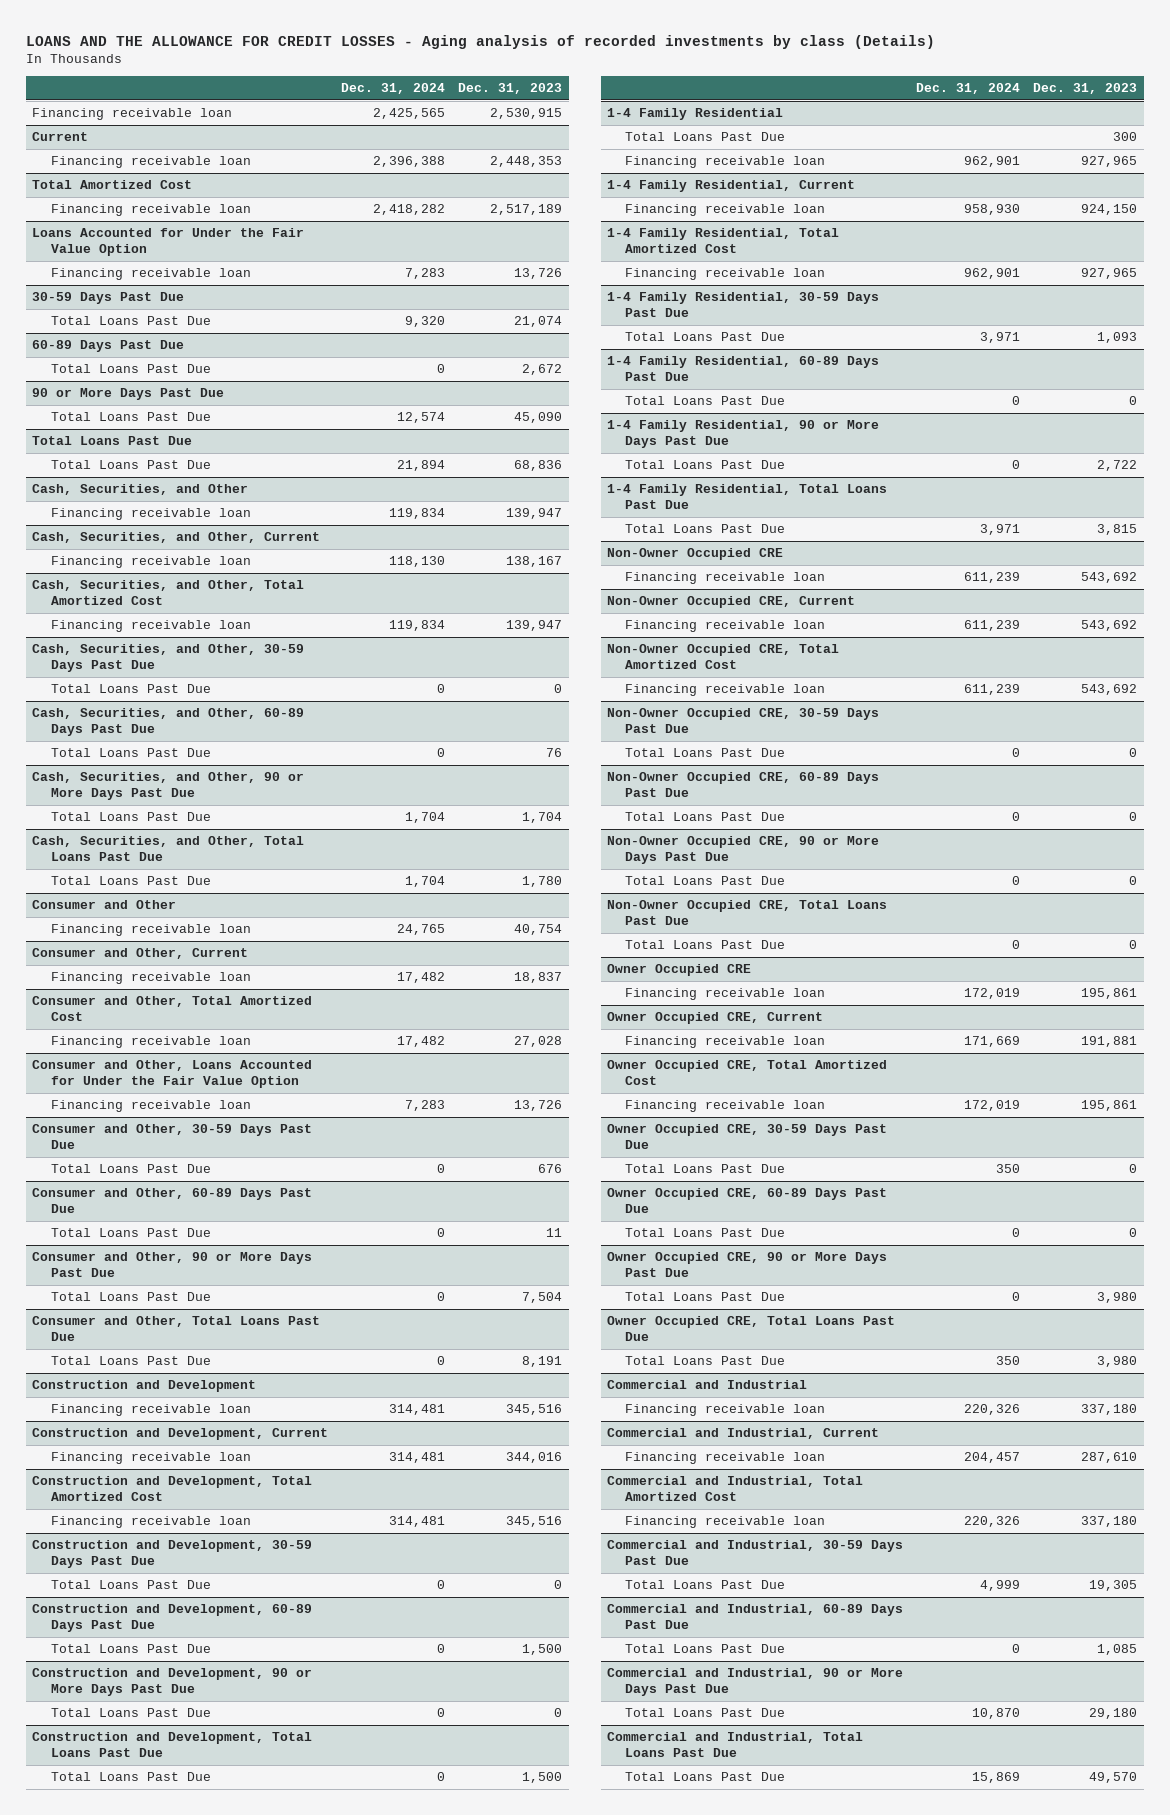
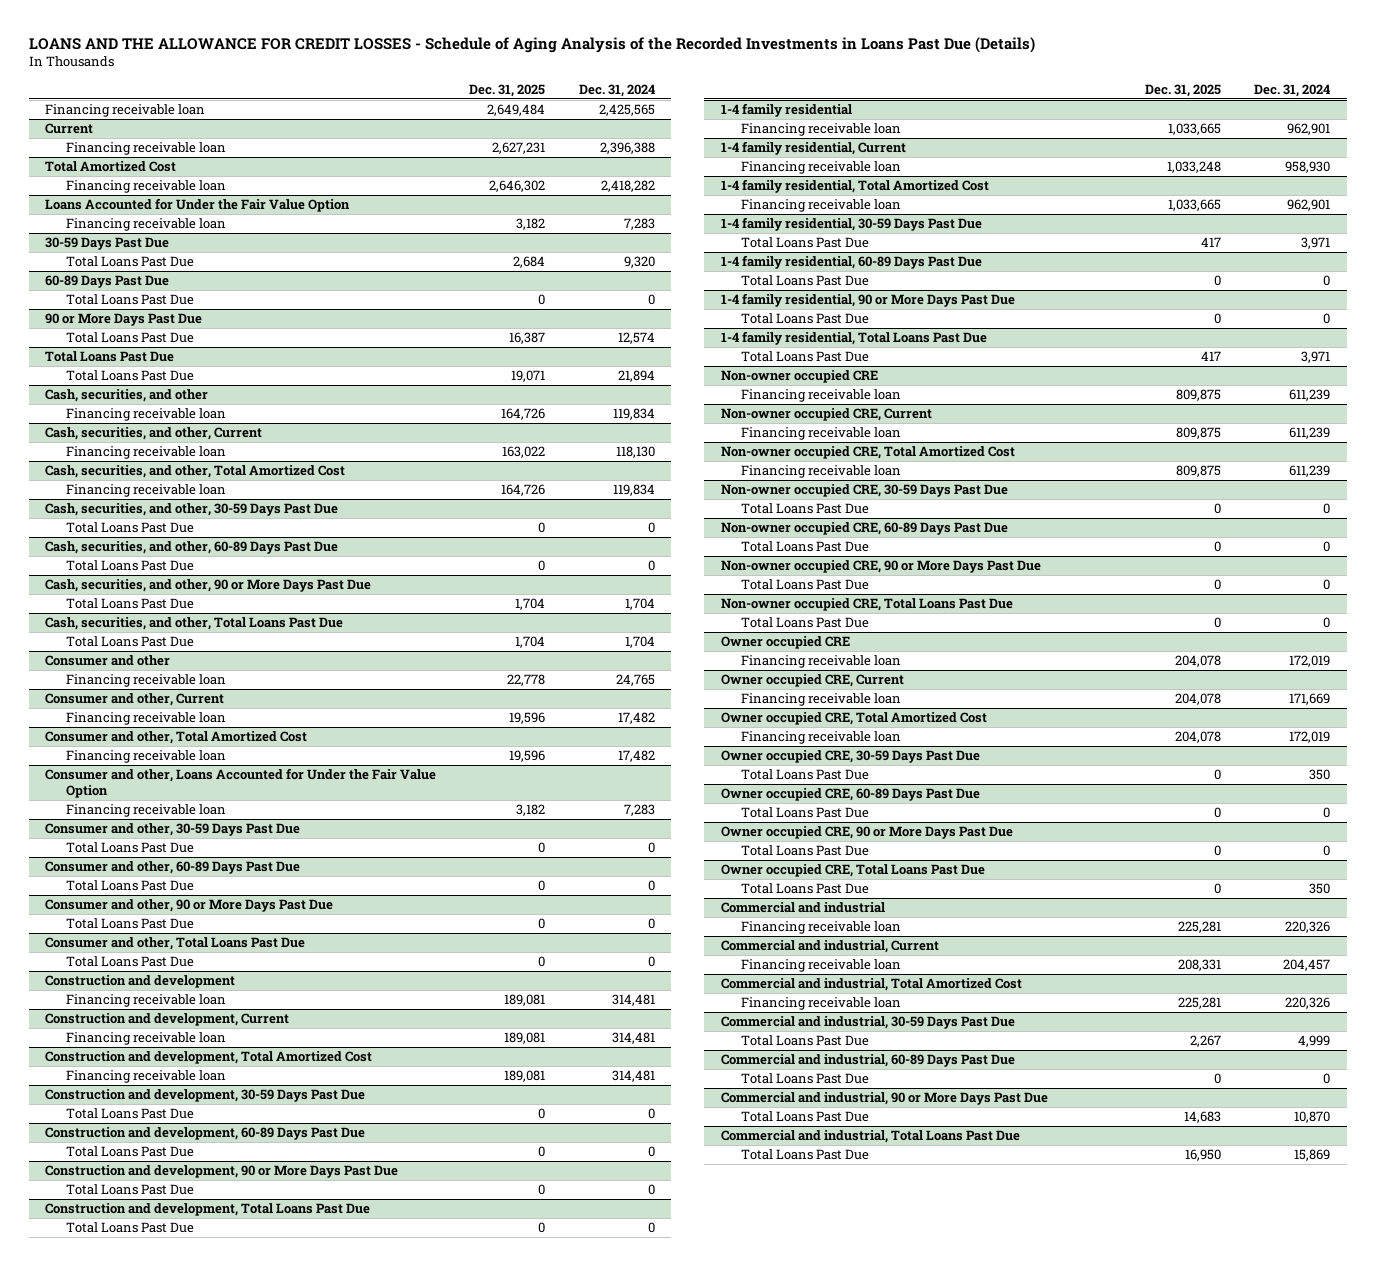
- LOANS AND THE ALLOWANCE FOR CREDIT LOSSES - Aging analysis of recorded investments by class (Details)
+ LOANS AND THE ALLOWANCE FOR CREDIT LOSSES - Schedule of Aging Analysis of the Recorded Investments in Loans Past Due (Details)
- | Dec. 31, 2024 | Dec. 31, 2023
+ | Dec. 31, 2025 | Dec. 31, 2024
- Cash, Securities, and Other
+ Cash, securities, and other
- Cash, Securities, and Other, Current
+ Cash, securities, and other, Current
- Cash, Securities, and Other, Total Amortized Cost
+ Cash, securities, and other, Total Amortized Cost
- Cash, Securities, and Other, 30-59 Days Past Due
+ Cash, securities, and other, 30-59 Days Past Due
- Cash, Securities, and Other, 60-89 Days Past Due
+ Cash, securities, and other, 60-89 Days Past Due
- Cash, Securities, and Other, 90 or More Days Past Due
+ Cash, securities, and other, 90 or More Days Past Due
- Cash, Securities, and Other, Total Loans Past Due
+ Cash, securities, and other, Total Loans Past Due
- Consumer and Other
+ Consumer and other
- Consumer and Other, Current
+ Consumer and other, Current
- Consumer and Other, Total Amortized Cost
+ Consumer and other, Total Amortized Cost
- Consumer and Other, Loans Accounted for Under the Fair Value Option
+ Consumer and other, Loans Accounted for Under the Fair Value Option
- Consumer and Other, 30-59 Days Past Due
+ Consumer and other, 30-59 Days Past Due
- Consumer and Other, 60-89 Days Past Due
+ Consumer and other, 60-89 Days Past Due
- Consumer and Other, 90 or More Days Past Due
+ Consumer and other, 90 or More Days Past Due
- Consumer and Other, Total Loans Past Due
+ Consumer and other, Total Loans Past Due
- Construction and Development
+ Construction and development
- Construction and Development, Current
+ Construction and development, Current
- Construction and Development, Total Amortized Cost
+ Construction and development, Total Amortized Cost
- Construction and Development, 30-59 Days Past Due
+ Construction and development, 30-59 Days Past Due
- Construction and Development, 60-89 Days Past Due
+ Construction and development, 60-89 Days Past Due
- Construction and Development, 90 or More Days Past Due
+ Construction and development, 90 or More Days Past Due
- Construction and Development, Total Loans Past Due
+ Construction and development, Total Loans Past Due
- 1-4 Family Residential
- Total Loans Past Due | | 300
+ 1-4 family residential
- 1-4 Family Residential, Current
+ 1-4 family residential, Current
- 1-4 Family Residential, Total Amortized Cost
+ 1-4 family residential, Total Amortized Cost
- 1-4 Family Residential, 30-59 Days Past Due
+ 1-4 family residential, 30-59 Days Past Due
- 1-4 Family Residential, 60-89 Days Past Due
+ 1-4 family residential, 60-89 Days Past Due
- 1-4 Family Residential, 90 or More Days Past Due
+ 1-4 family residential, 90 or More Days Past Due
- 1-4 Family Residential, Total Loans Past Due
+ 1-4 family residential, Total Loans Past Due
- Non-Owner Occupied CRE
+ Non-owner occupied CRE
- Non-Owner Occupied CRE, Current
+ Non-owner occupied CRE, Current
- Non-Owner Occupied CRE, Total Amortized Cost
+ Non-owner occupied CRE, Total Amortized Cost
- Non-Owner Occupied CRE, 30-59 Days Past Due
+ Non-owner occupied CRE, 30-59 Days Past Due
- Non-Owner Occupied CRE, 60-89 Days Past Due
+ Non-owner occupied CRE, 60-89 Days Past Due
- Non-Owner Occupied CRE, 90 or More Days Past Due
+ Non-owner occupied CRE, 90 or More Days Past Due
- Non-Owner Occupied CRE, Total Loans Past Due
+ Non-owner occupied CRE, Total Loans Past Due
- Owner Occupied CRE
+ Owner occupied CRE
- Owner Occupied CRE, Current
+ Owner occupied CRE, Current
- Owner Occupied CRE, Total Amortized Cost
+ Owner occupied CRE, Total Amortized Cost
- Owner Occupied CRE, 30-59 Days Past Due
+ Owner occupied CRE, 30-59 Days Past Due
- Owner Occupied CRE, 60-89 Days Past Due
+ Owner occupied CRE, 60-89 Days Past Due
- Owner Occupied CRE, 90 or More Days Past Due
+ Owner occupied CRE, 90 or More Days Past Due
- Owner Occupied CRE, Total Loans Past Due
+ Owner occupied CRE, Total Loans Past Due
- Commercial and Industrial
+ Commercial and industrial
- Commercial and Industrial, Current
+ Commercial and industrial, Current
- Commercial and Industrial, Total Amortized Cost
+ Commercial and industrial, Total Amortized Cost
- Commercial and Industrial, 30-59 Days Past Due
+ Commercial and industrial, 30-59 Days Past Due
- Commercial and Industrial, 60-89 Days Past Due
+ Commercial and industrial, 60-89 Days Past Due
- Commercial and Industrial, 90 or More Days Past Due
+ Commercial and industrial, 90 or More Days Past Due
- Commercial and Industrial, Total Loans Past Due
+ Commercial and industrial, Total Loans Past Due

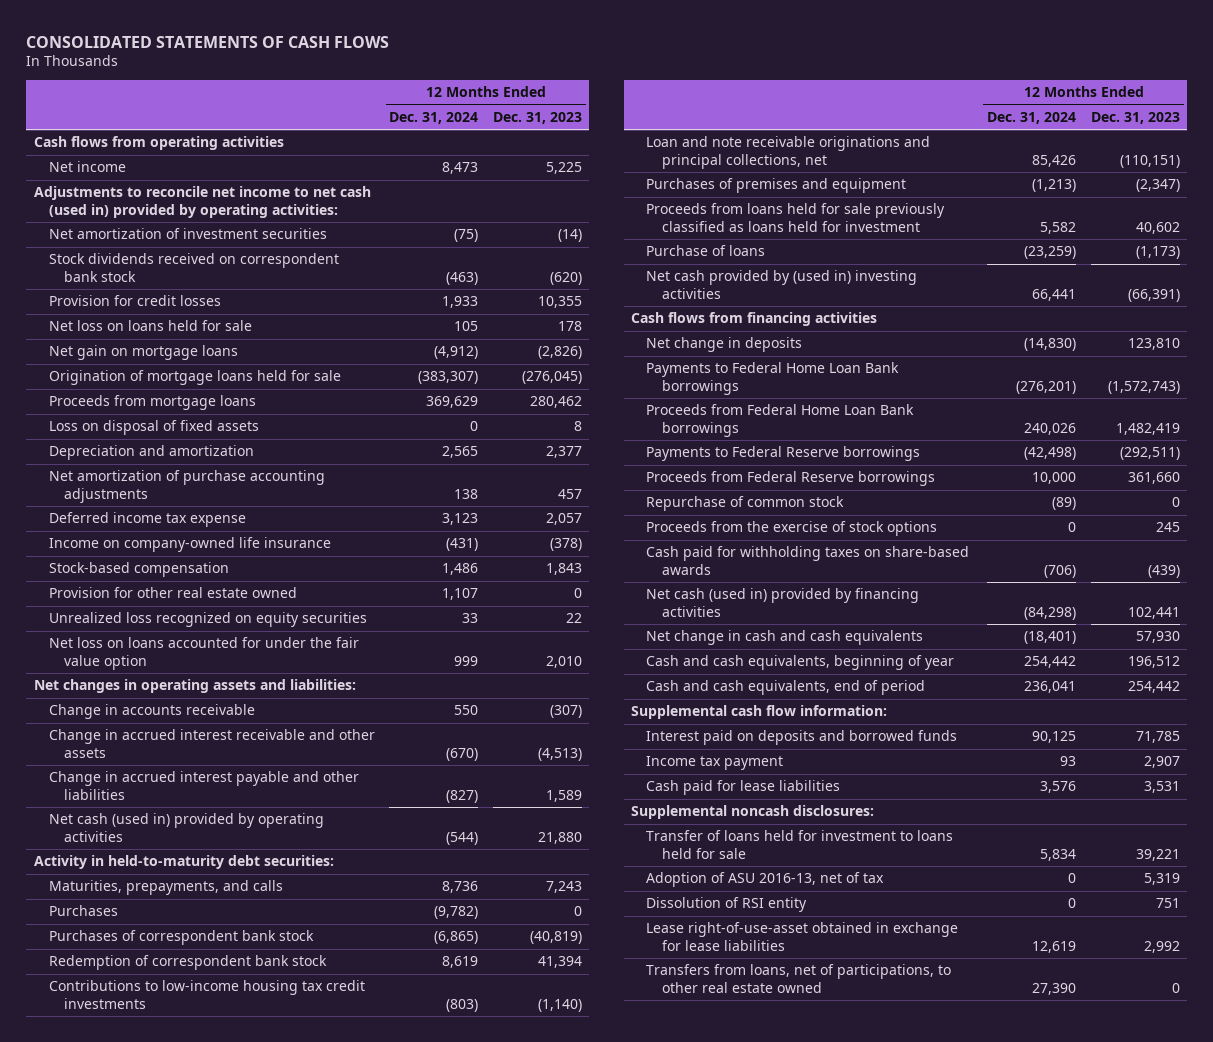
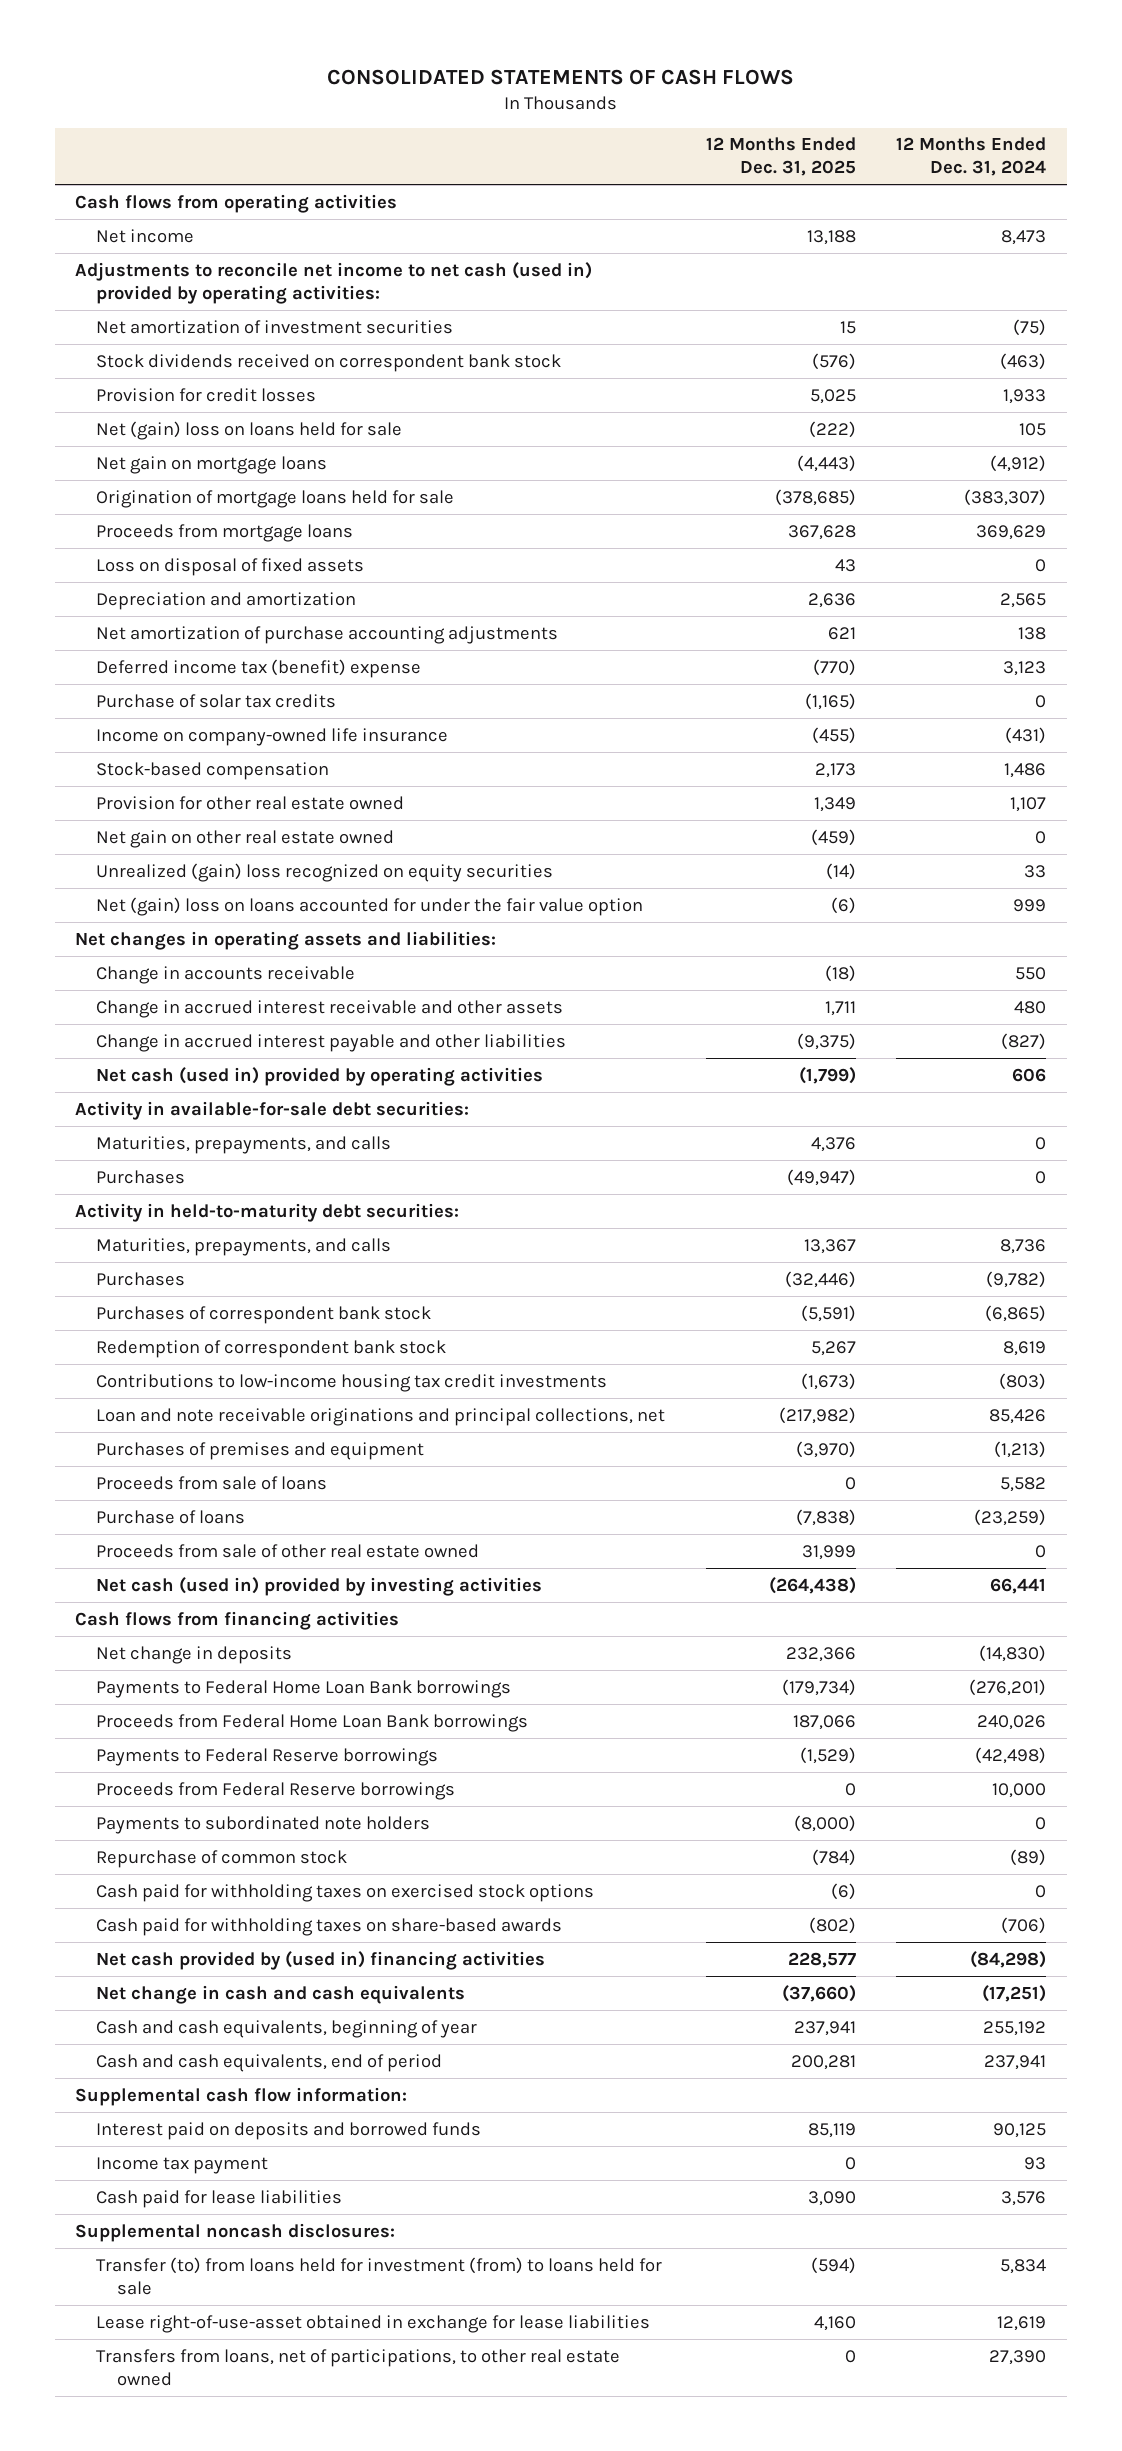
- | 12 Months Ended Dec. 31, 2024 | 12 Months Ended Dec. 31, 2023
+ | 12 Months Ended Dec. 31, 2025 | 12 Months Ended Dec. 31, 2024
- Net loss on loans held for sale | 105 | 178
+ Net (gain) loss on loans held for sale | (222) | 105
- Deferred income tax expense | 3,123 | 2,057
+ Deferred income tax (benefit) expense | (770) | 3,123
+ Purchase of solar tax credits | (1,165) | 0
- Unrealized loss recognized on equity securities | 33 | 22
- Net loss on loans accounted for under the fair value option | 999 | 2,010
+ Net gain on other real estate owned | (459) | 0
+ Unrealized (gain) loss recognized on equity securities | (14) | 33
+ Net (gain) loss on loans accounted for under the fair value option | (6) | 999
- Change in accrued interest receivable and other assets | (670) | (4,513)
+ Change in accrued interest receivable and other assets | 1,711 | 480
- Net cash (used in) provided by operating activities | (544) | 21,880
+ Net cash (used in) provided by operating activities | (1,799) | 606
+ Activity in available-for-sale debt securities:
+ Maturities, prepayments, and calls | 4,376 | 0
+ Purchases | (49,947) | 0
- Proceeds from loans held for sale previously classified as loans held for investment | 5,582 | 40,602
+ Proceeds from sale of loans | 0 | 5,582
- Net cash provided by (used in) investing activities | 66,441 | (66,391)
+ Proceeds from sale of other real estate owned | 31,999 | 0
+ Net cash (used in) provided by investing activities | (264,438) | 66,441
+ Payments to subordinated note holders | (8,000) | 0
- Proceeds from the exercise of stock options | 0 | 245
+ Cash paid for withholding taxes on exercised stock options | (6) | 0
- Net cash (used in) provided by financing activities | (84,298) | 102,441
- Net change in cash and cash equivalents | (18,401) | 57,930
- Cash and cash equivalents, beginning of year | 254,442 | 196,512
- Cash and cash equivalents, end of period | 236,041 | 254,442
+ Net cash provided by (used in) financing activities | 228,577 | (84,298)
+ Net change in cash and cash equivalents | (37,660) | (17,251)
+ Cash and cash equivalents, beginning of year | 237,941 | 255,192
+ Cash and cash equivalents, end of period | 200,281 | 237,941
- Transfer of loans held for investment to loans held for sale | 5,834 | 39,221
- Adoption of ASU 2016-13, net of tax | 0 | 5,319
- Dissolution of RSI entity | 0 | 751
+ Transfer (to) from loans held for investment (from) to loans held for sale | (594) | 5,834

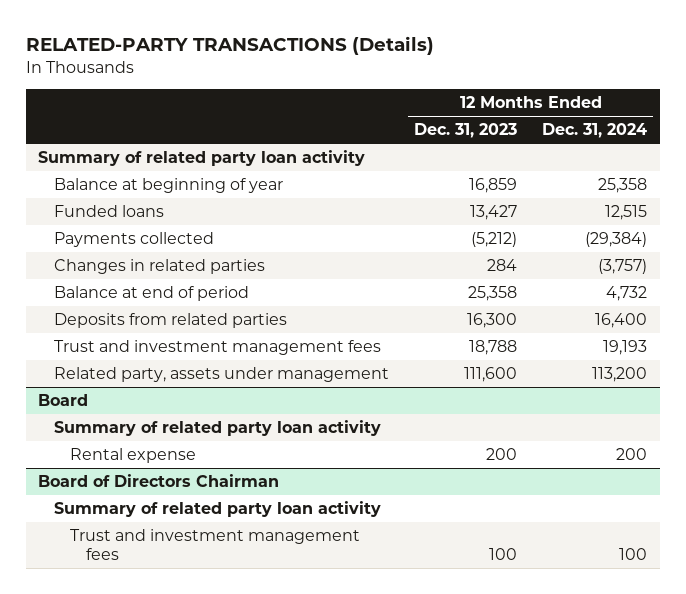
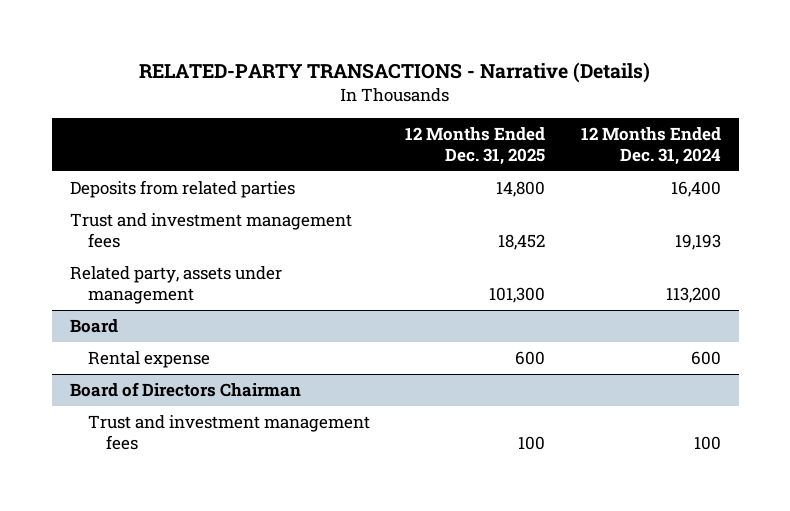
- RELATED-PARTY TRANSACTIONS (Details)
+ RELATED-PARTY TRANSACTIONS - Narrative (Details)
- | 12 Months Ended Dec. 31, 2023 | 12 Months Ended Dec. 31, 2024
+ | 12 Months Ended Dec. 31, 2025 | 12 Months Ended Dec. 31, 2024
- Summary of related party loan activity
- Balance at beginning of year | 16,859 | 25,358
- Funded loans | 13,427 | 12,515
- Payments collected | (5,212) | (29,384)
- Changes in related parties | 284 | (3,757)
- Balance at end of period | 25,358 | 4,732
@ Board
- Summary of related party loan activity
- Rental expense | 200 | 200
+ Rental expense | 600 | 600
@ Board of Directors Chairman
- Summary of related party loan activity

